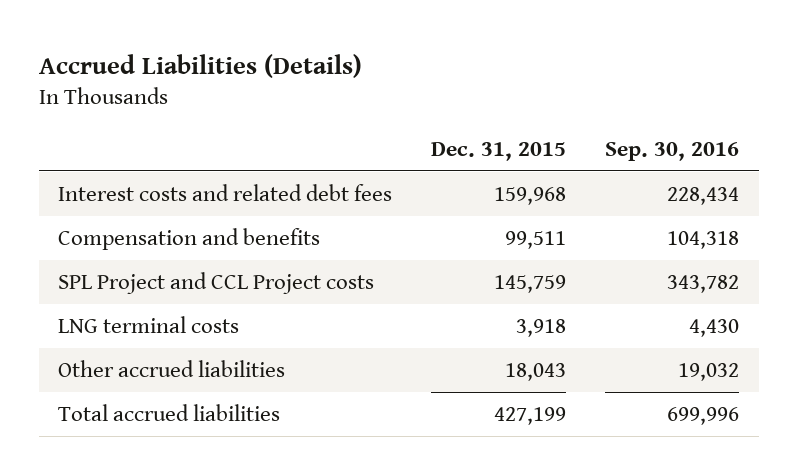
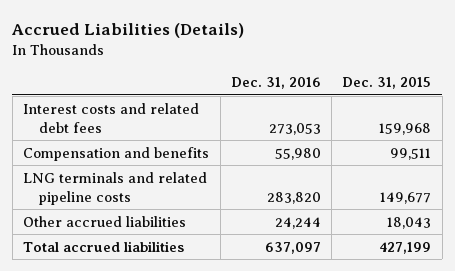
- | Dec. 31, 2015 | Sep. 30, 2016
+ | Dec. 31, 2016 | Dec. 31, 2015
- SPL Project and CCL Project costs | 145,759 | 343,782
- LNG terminal costs | 3,918 | 4,430
+ LNG terminals and related pipeline costs | 283,820 | 149,677

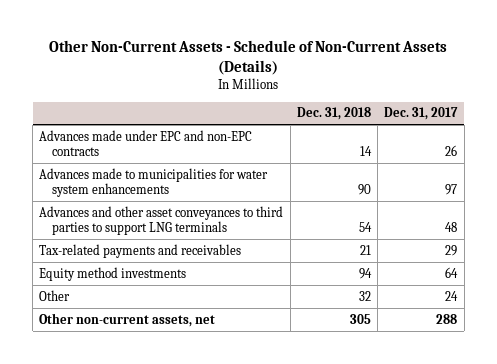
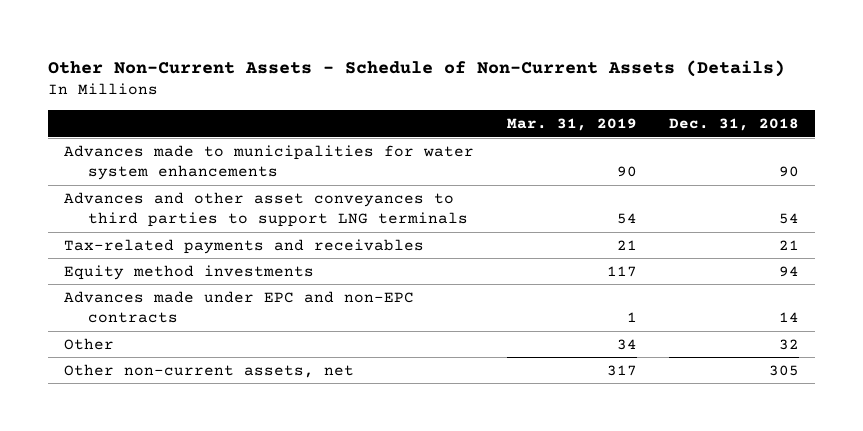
- | Dec. 31, 2018 | Dec. 31, 2017
+ | Mar. 31, 2019 | Dec. 31, 2018
moved down: Advances made under EPC and non-EPC contracts | 1 | 14

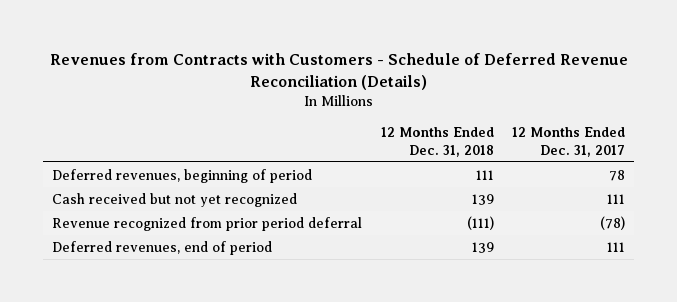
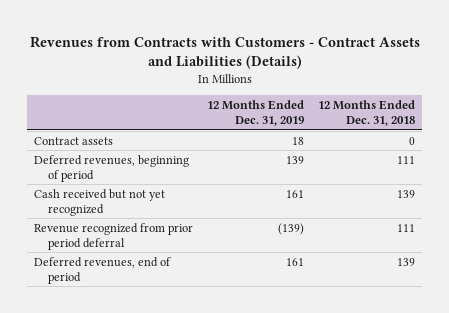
- Revenues from Contracts with Customers - Schedule of Deferred Revenue Reconciliation (Details)
+ Revenues from Contracts with Customers - Contract Assets and Liabilities (Details)
- | 12 Months Ended Dec. 31, 2018 | 12 Months Ended Dec. 31, 2017
+ | 12 Months Ended Dec. 31, 2019 | 12 Months Ended Dec. 31, 2018
+ Contract assets | 18 | 0
- Revenue recognized from prior period deferral | (111) | (78)
+ Revenue recognized from prior period deferral | (139) | 111

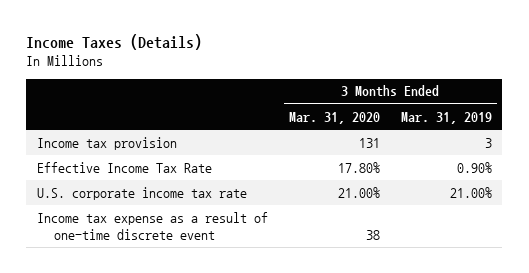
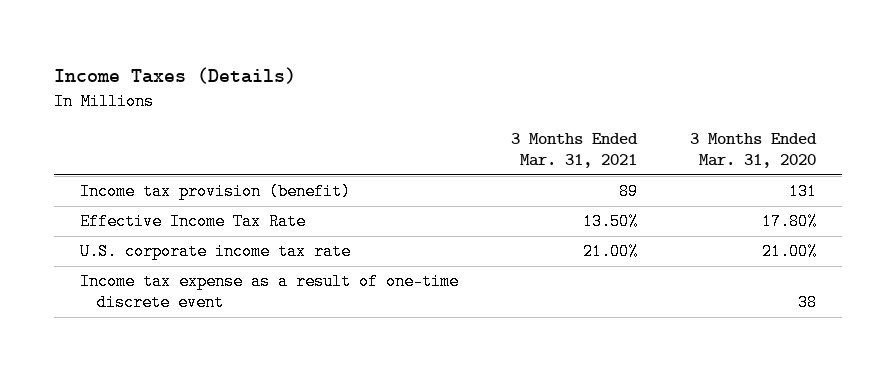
- | 3 Months Ended Mar. 31, 2020 | 3 Months Ended Mar. 31, 2019
+ | 3 Months Ended Mar. 31, 2021 | 3 Months Ended Mar. 31, 2020
- Income tax provision | 131 | 3
+ Income tax provision (benefit) | 89 | 131

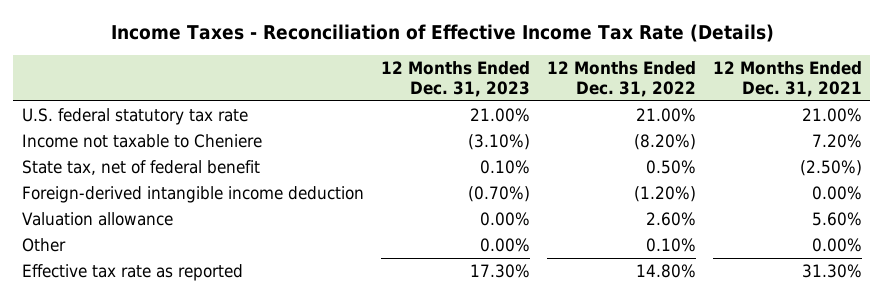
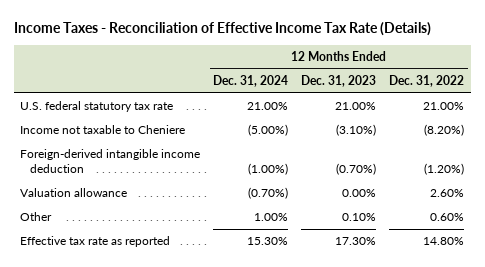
- | 12 Months Ended Dec. 31, 2023 | 12 Months Ended Dec. 31, 2022 | 12 Months Ended Dec. 31, 2021
+ | 12 Months Ended Dec. 31, 2024 | 12 Months Ended Dec. 31, 2023 | 12 Months Ended Dec. 31, 2022
- State tax, net of federal benefit | 0.10% | 0.50% | (2.50%)
- Other | 0.00% | 0.10% | 0.00%
+ Other | 1.00% | 0.10% | 0.60%

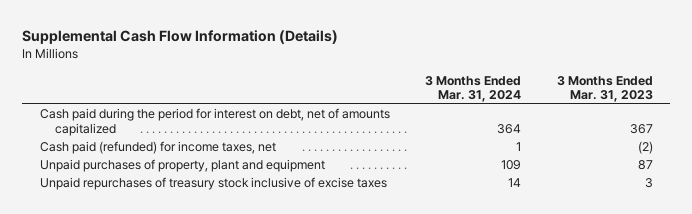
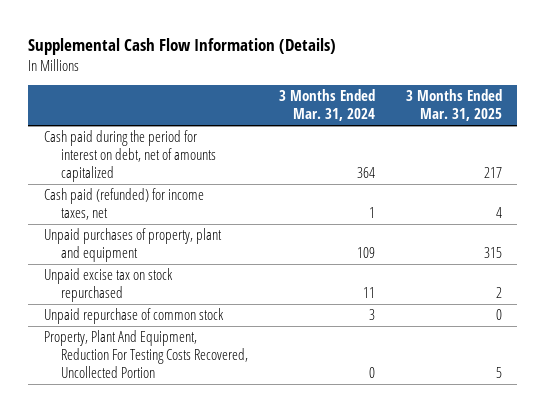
- | 3 Months Ended Mar. 31, 2024 | 3 Months Ended Mar. 31, 2023
+ | 3 Months Ended Mar. 31, 2024 | 3 Months Ended Mar. 31, 2025
- Unpaid repurchases of treasury stock inclusive of excise taxes | 14 | 3
+ Unpaid excise tax on stock repurchased | 11 | 2
+ Unpaid repurchase of common stock | 3 | 0
+ Property, Plant And Equipment, Reduction For Testing Costs Recovered, Uncollected Portion | 0 | 5

